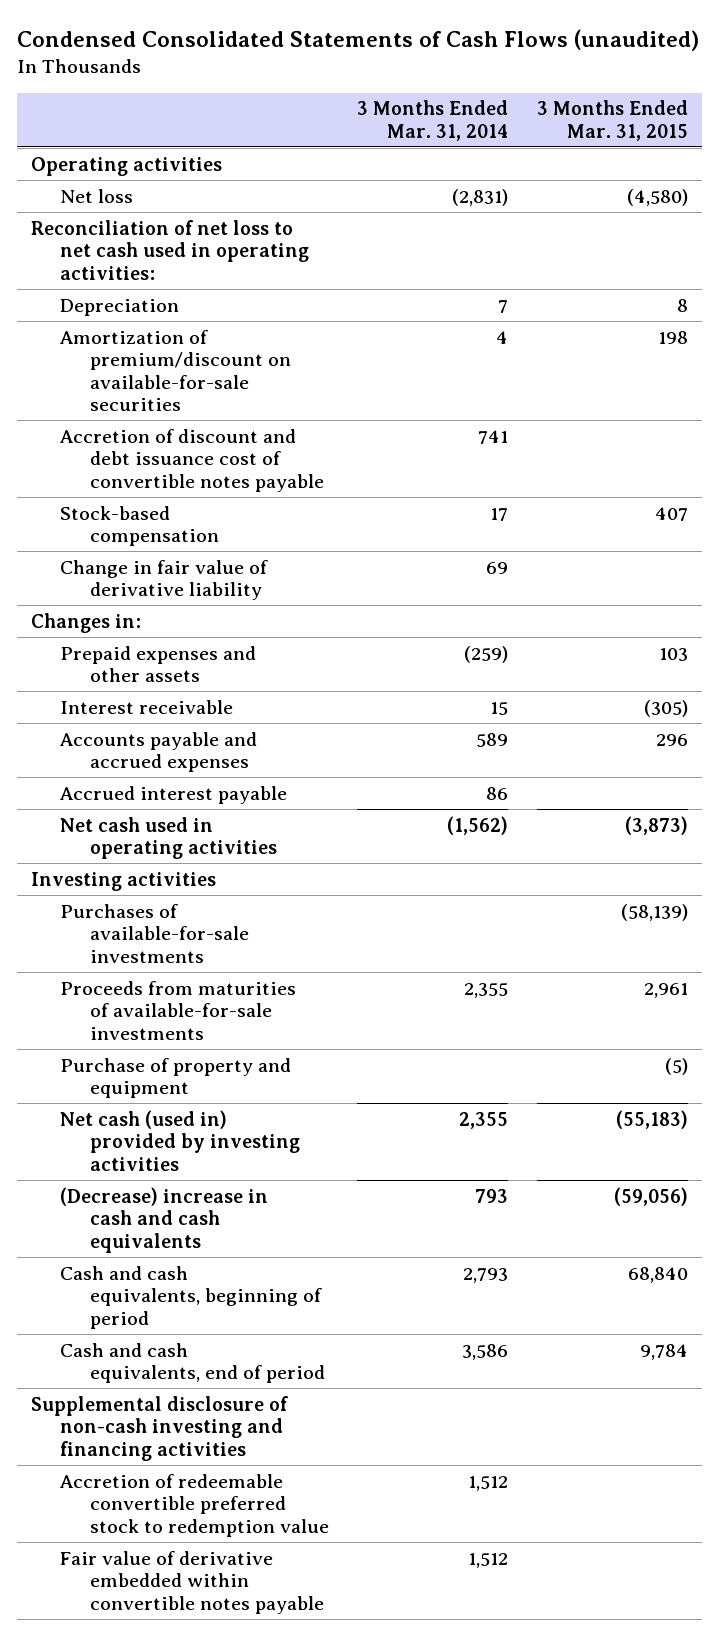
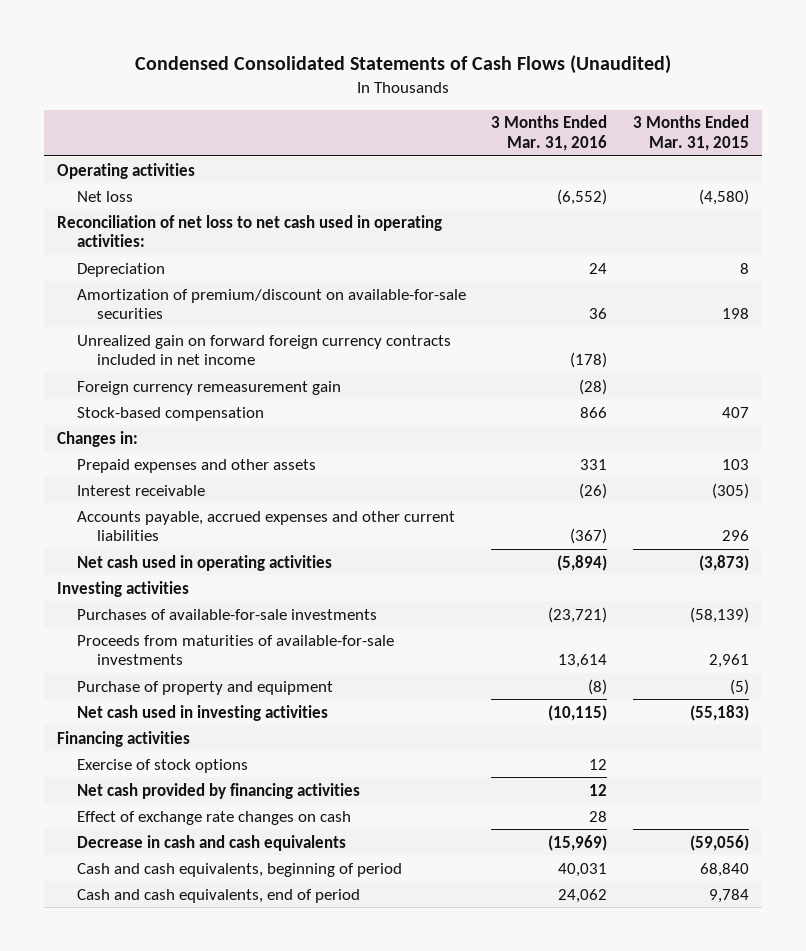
- Condensed Consolidated Statements of Cash Flows (unaudited)
+ Condensed Consolidated Statements of Cash Flows (Unaudited)
- | 3 Months Ended Mar. 31, 2014 | 3 Months Ended Mar. 31, 2015
+ | 3 Months Ended Mar. 31, 2016 | 3 Months Ended Mar. 31, 2015
- Accretion of discount and debt issuance cost of convertible notes payable | 741 |
+ Unrealized gain on forward foreign currency contracts included in net income | (178) |
+ Foreign currency remeasurement gain | (28) |
- Change in fair value of derivative liability | 69 |
- Accounts payable and accrued expenses | 589 | 296
- Accrued interest payable | 86 |
+ Accounts payable, accrued expenses and other current liabilities | (367) | 296
- Net cash (used in) provided by investing activities | 2,355 | (55,183)
- (Decrease) increase in cash and cash equivalents | 793 | (59,056)
+ Net cash used in investing activities | (10,115) | (55,183)
+ Financing activities
+ Exercise of stock options | 12 |
+ Net cash provided by financing activities | 12 |
+ Effect of exchange rate changes on cash | 28 |
+ Decrease in cash and cash equivalents | (15,969) | (59,056)
- Supplemental disclosure of non-cash investing and financing activities
- Accretion of redeemable convertible preferred stock to redemption value | 1,512 |
- Fair value of derivative embedded within convertible notes payable | 1,512 |

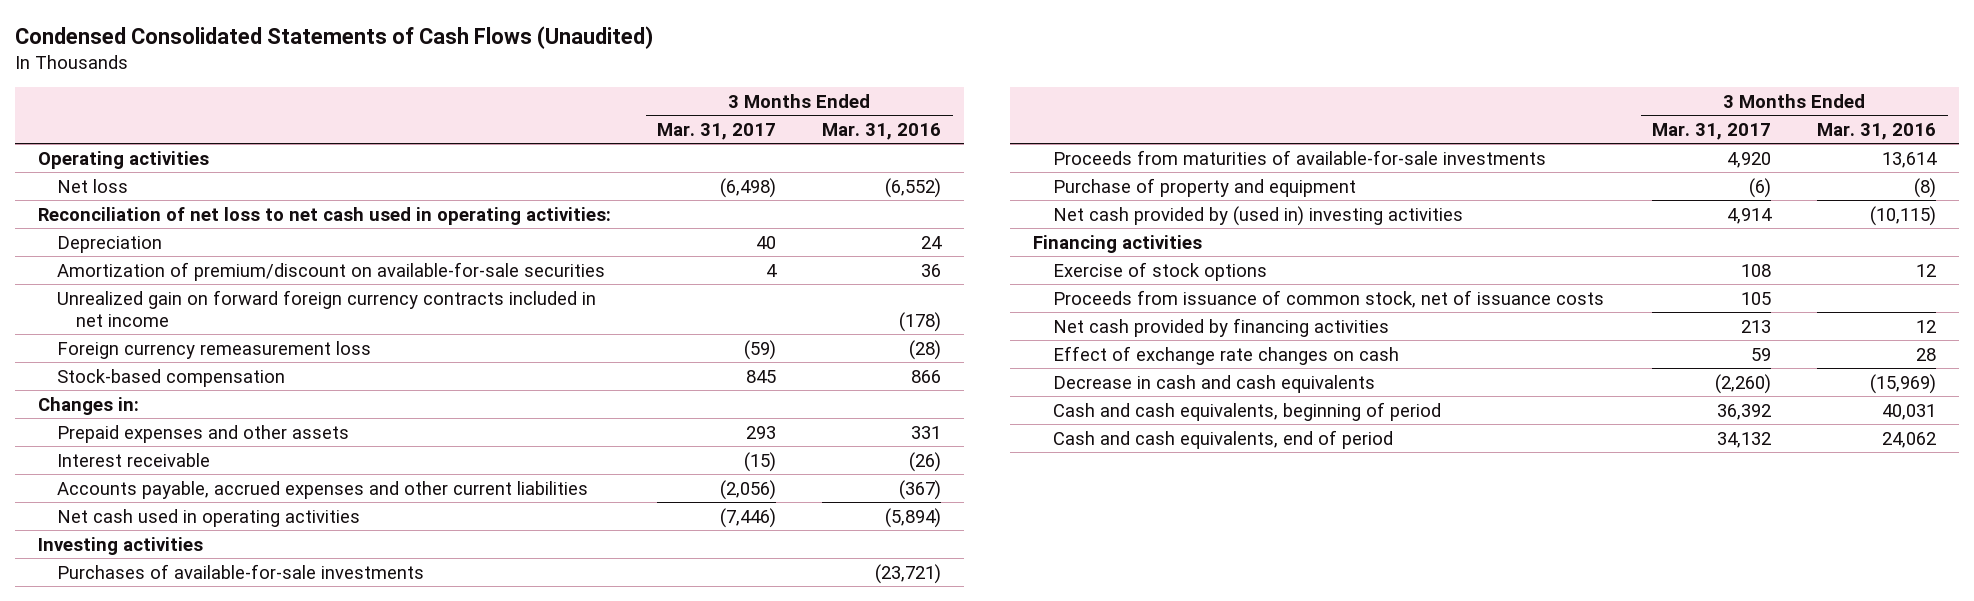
- | 3 Months Ended Mar. 31, 2016 | 3 Months Ended Mar. 31, 2015
+ | 3 Months Ended Mar. 31, 2017 | 3 Months Ended Mar. 31, 2016
- Foreign currency remeasurement gain | (28) |
+ Foreign currency remeasurement loss | (59) | (28)
- Net cash used in investing activities | (10,115) | (55,183)
+ Net cash provided by (used in) investing activities | 4,914 | (10,115)
+ Proceeds from issuance of common stock, net of issuance costs | 105 |

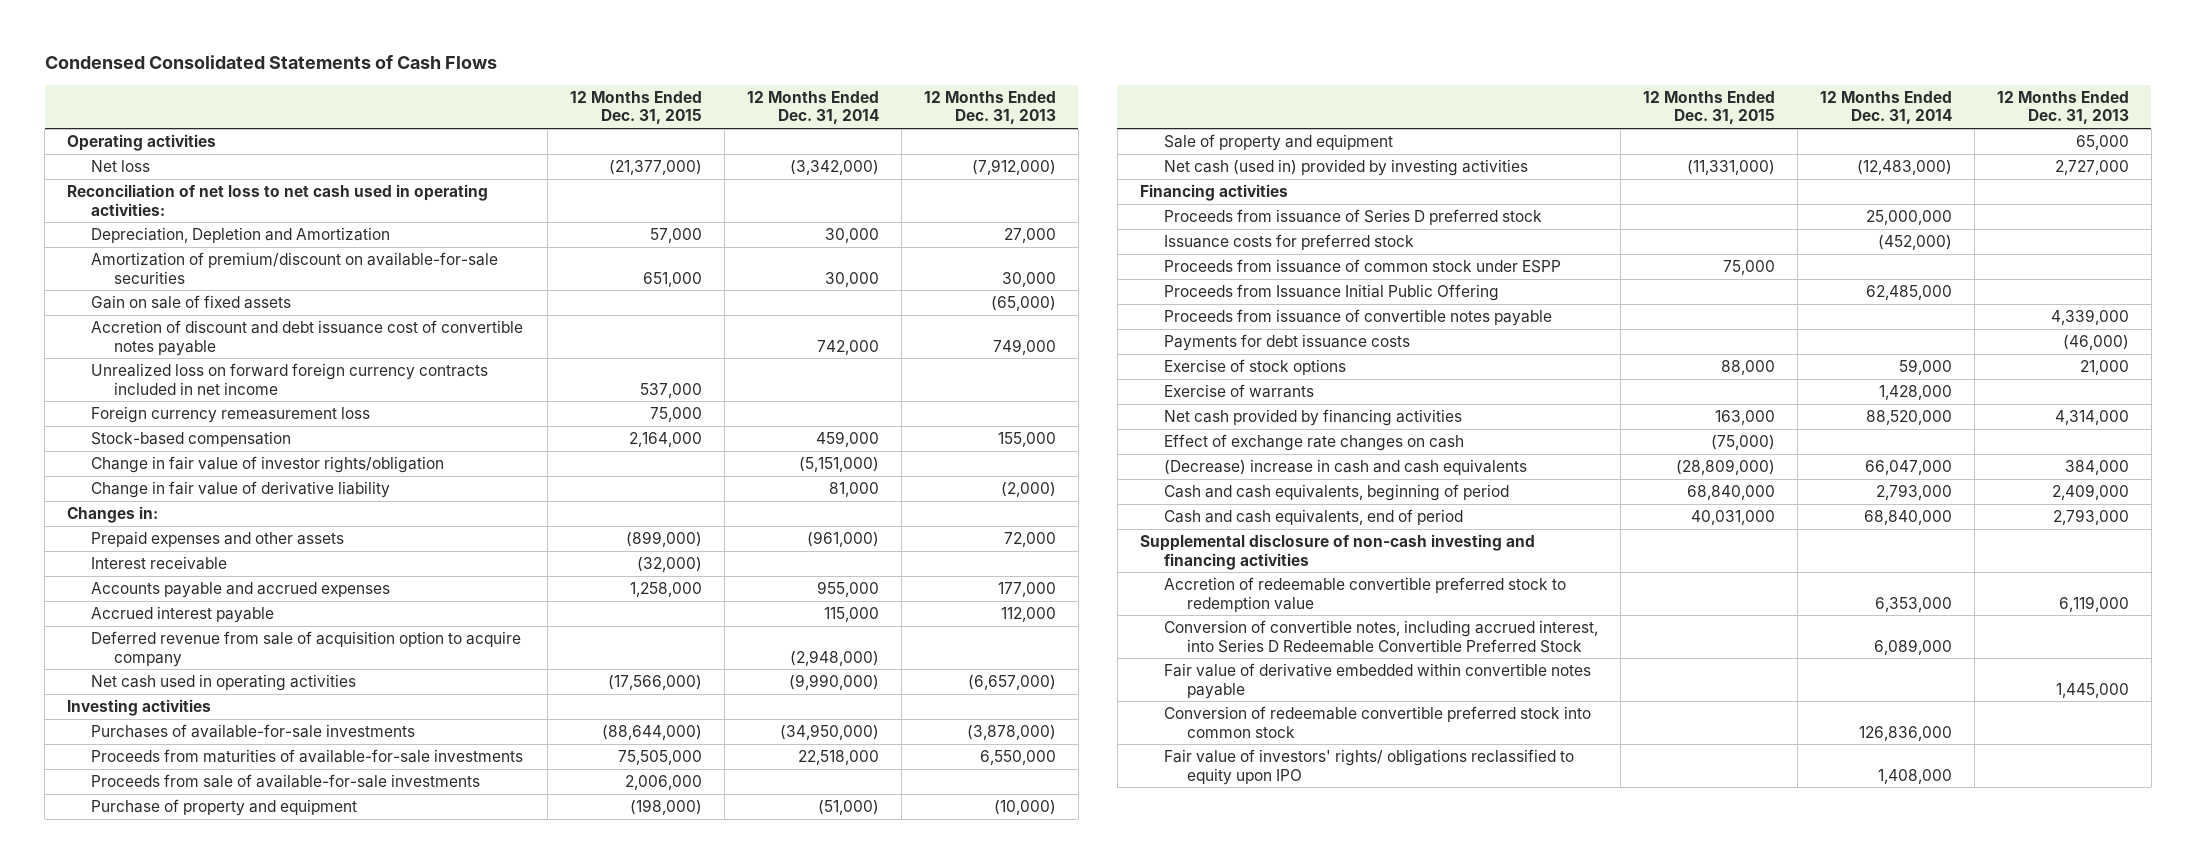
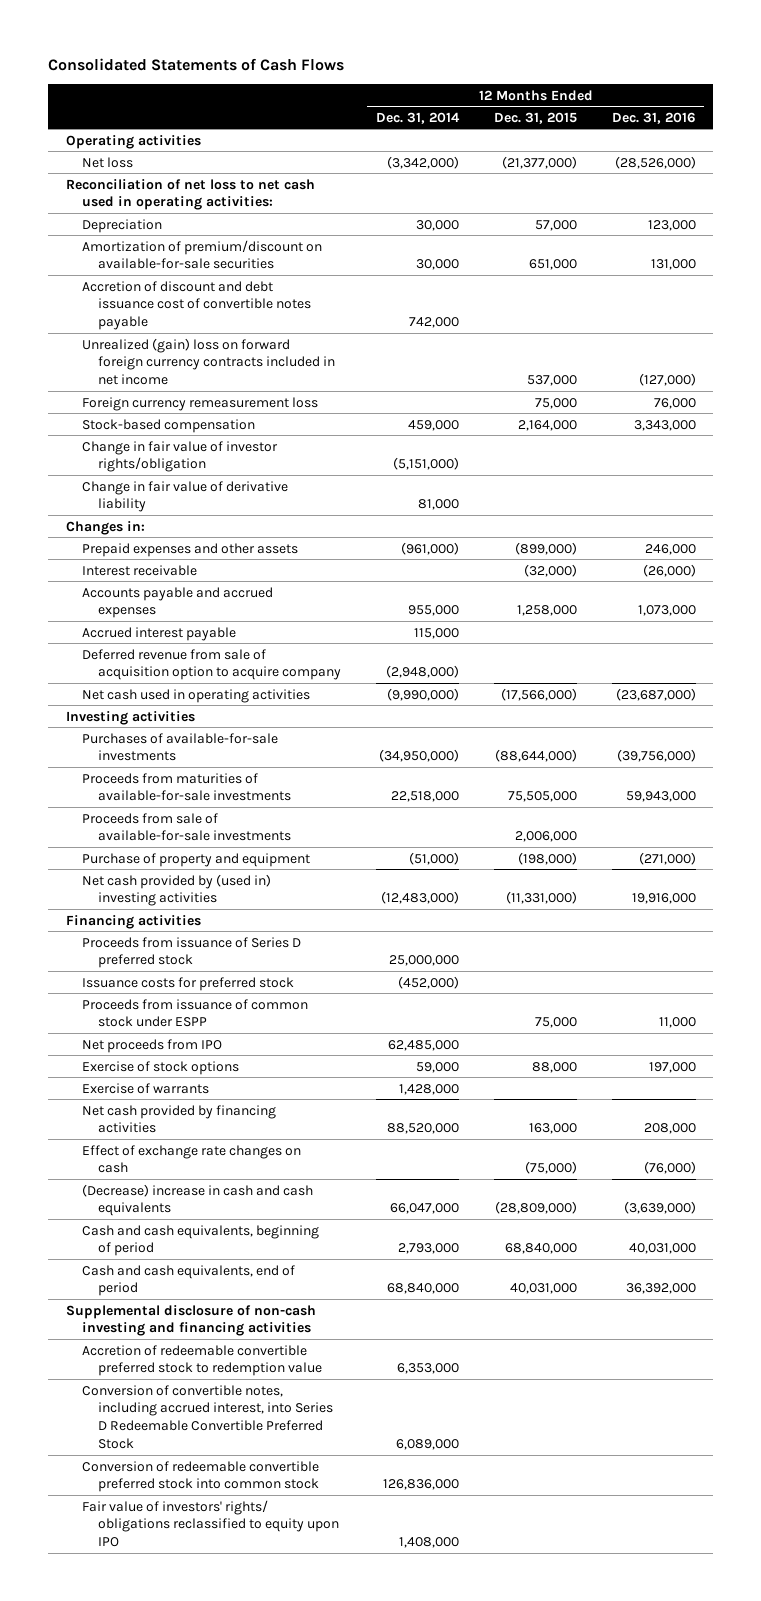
- Condensed Consolidated Statements of Cash Flows
+ Consolidated Statements of Cash Flows
- | 12 Months Ended Dec. 31, 2015 | 12 Months Ended Dec. 31, 2014 | 12 Months Ended Dec. 31, 2013
+ | 12 Months Ended Dec. 31, 2014 | 12 Months Ended Dec. 31, 2015 | 12 Months Ended Dec. 31, 2016
- Depreciation, Depletion and Amortization | 57,000 | 30,000 | 27,000
+ Depreciation | 30,000 | 57,000 | 123,000
- Gain on sale of fixed assets | | | (65,000)
- Unrealized loss on forward foreign currency contracts included in net income | 537,000 | |
+ Unrealized (gain) loss on forward foreign currency contracts included in net income | | 537,000 | (127,000)
- Sale of property and equipment | | | 65,000
- Net cash (used in) provided by investing activities | (11,331,000) | (12,483,000) | 2,727,000
+ Net cash provided by (used in) investing activities | (12,483,000) | (11,331,000) | 19,916,000
- Proceeds from Issuance Initial Public Offering | | 62,485,000 |
- Proceeds from issuance of convertible notes payable | | | 4,339,000
- Payments for debt issuance costs | | | (46,000)
+ Net proceeds from IPO | 62,485,000 | |
- Fair value of derivative embedded within convertible notes payable | | | 1,445,000

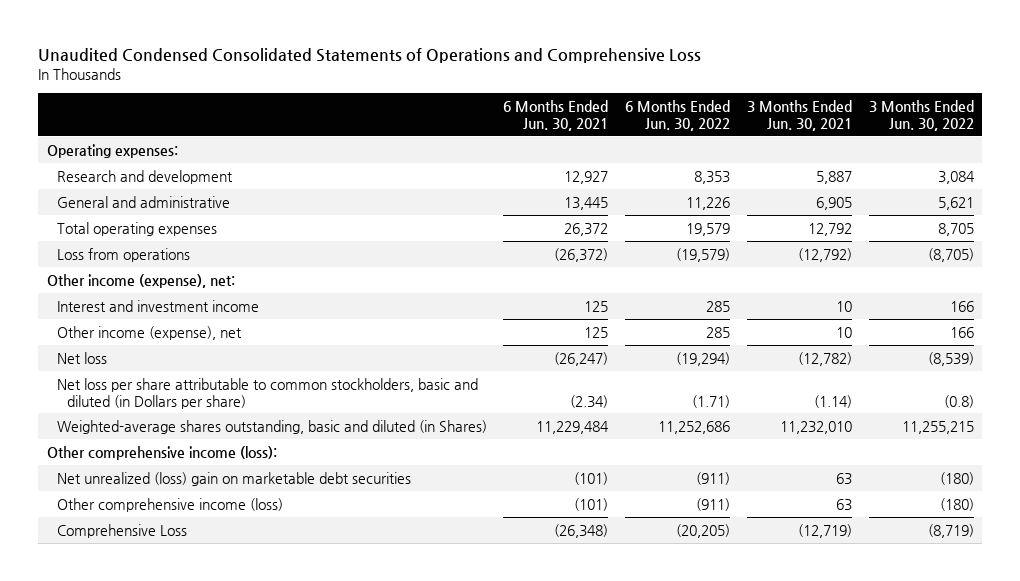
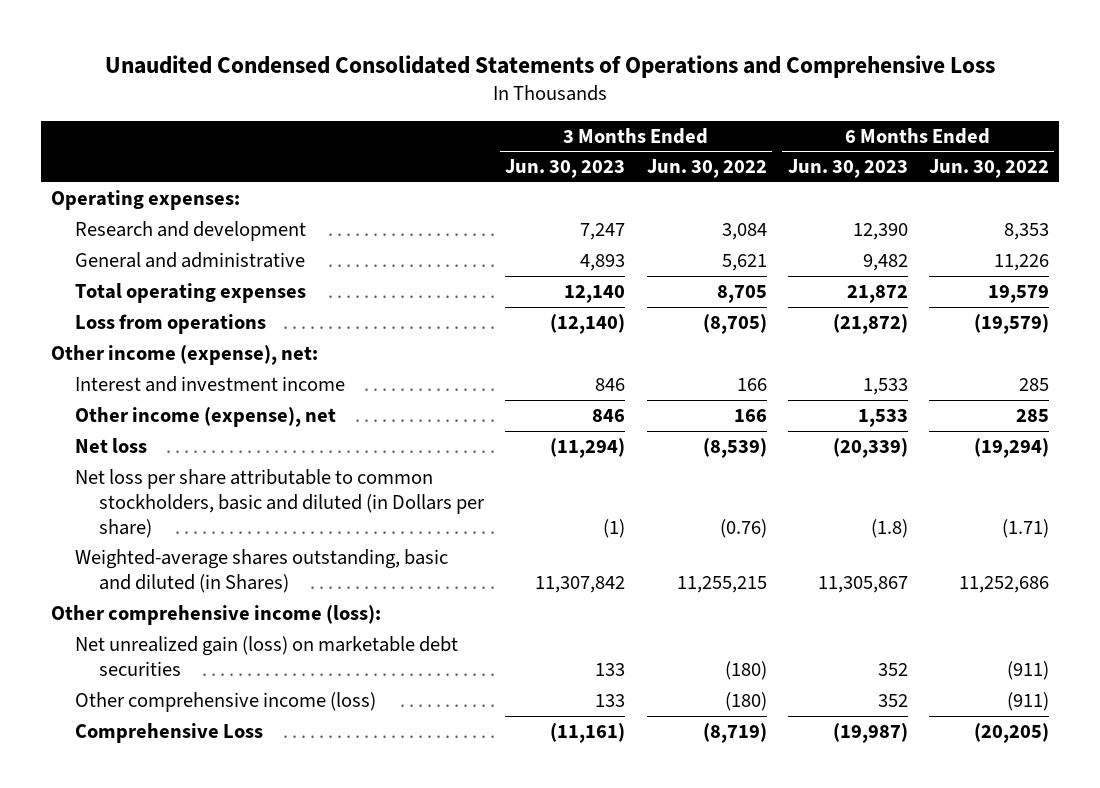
- | 6 Months Ended Jun. 30, 2021 | 6 Months Ended Jun. 30, 2022 | 3 Months Ended Jun. 30, 2021 | 3 Months Ended Jun. 30, 2022
+ | 3 Months Ended Jun. 30, 2023 | 3 Months Ended Jun. 30, 2022 | 6 Months Ended Jun. 30, 2023 | 6 Months Ended Jun. 30, 2022
- Net loss per share attributable to common stockholders, basic and diluted (in Dollars per share) | (2.34) | (1.71) | (1.14) | (0.8)
+ Net loss per share attributable to common stockholders, basic and diluted (in Dollars per share) | (1) | (0.76) | (1.8) | (1.71)
- Net unrealized (loss) gain on marketable debt securities | (101) | (911) | 63 | (180)
+ Net unrealized gain (loss) on marketable debt securities | 133 | (180) | 352 | (911)

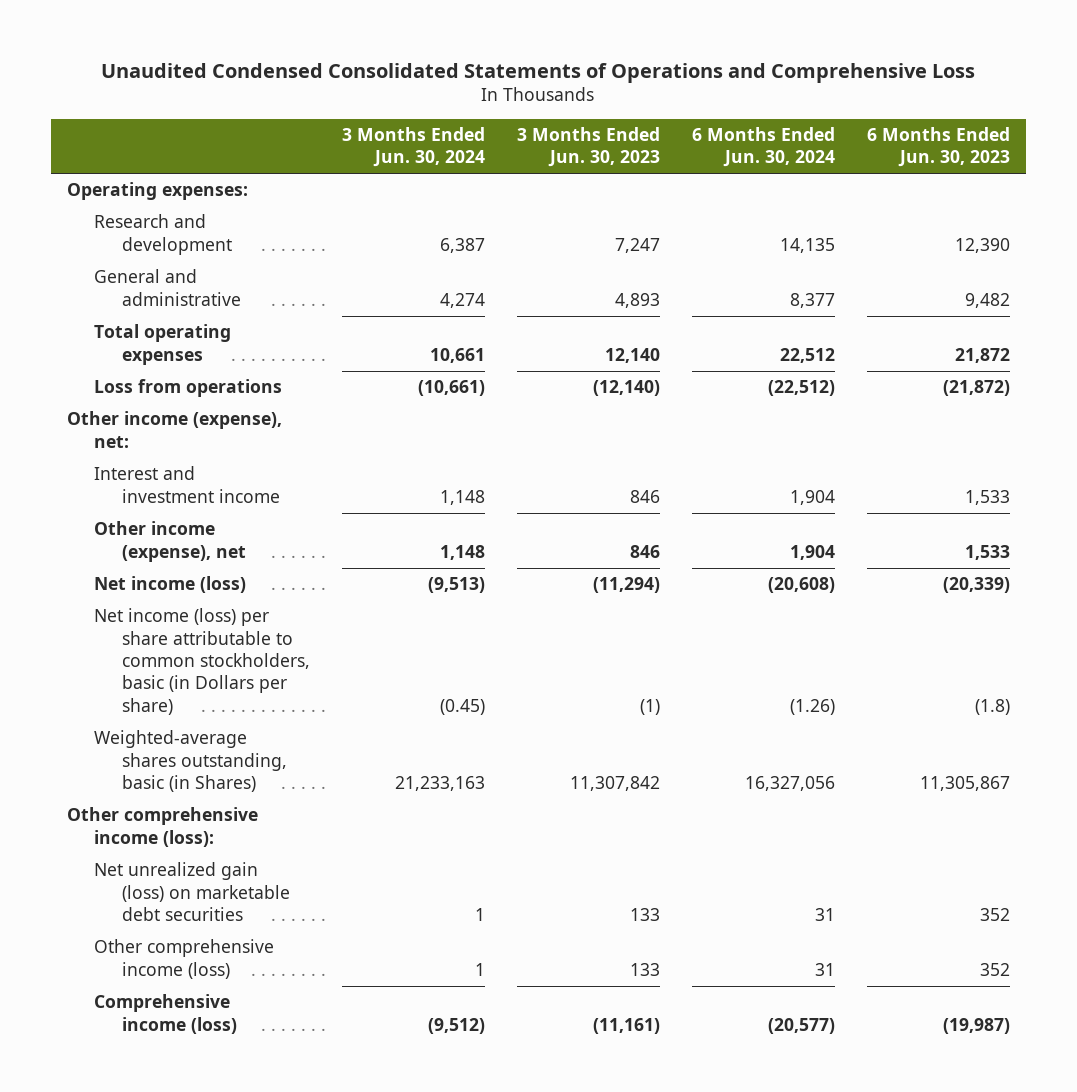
- | 3 Months Ended Jun. 30, 2023 | 3 Months Ended Jun. 30, 2022 | 6 Months Ended Jun. 30, 2023 | 6 Months Ended Jun. 30, 2022
+ | 3 Months Ended Jun. 30, 2024 | 3 Months Ended Jun. 30, 2023 | 6 Months Ended Jun. 30, 2024 | 6 Months Ended Jun. 30, 2023
- Net loss | (11,294) | (8,539) | (20,339) | (19,294)
- Net loss per share attributable to common stockholders, basic and diluted (in Dollars per share) | (1) | (0.76) | (1.8) | (1.71)
- Weighted-average shares outstanding, basic and diluted (in Shares) | 11,307,842 | 11,255,215 | 11,305,867 | 11,252,686
+ Net income (loss) | (9,513) | (11,294) | (20,608) | (20,339)
+ Net income (loss) per share attributable to common stockholders, basic (in Dollars per share) | (0.45) | (1) | (1.26) | (1.8)
+ Weighted-average shares outstanding, basic (in Shares) | 21,233,163 | 11,307,842 | 16,327,056 | 11,305,867
- Comprehensive Loss | (11,161) | (8,719) | (19,987) | (20,205)
+ Comprehensive income (loss) | (9,512) | (11,161) | (20,577) | (19,987)

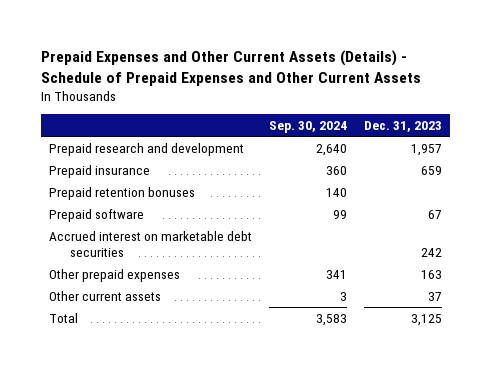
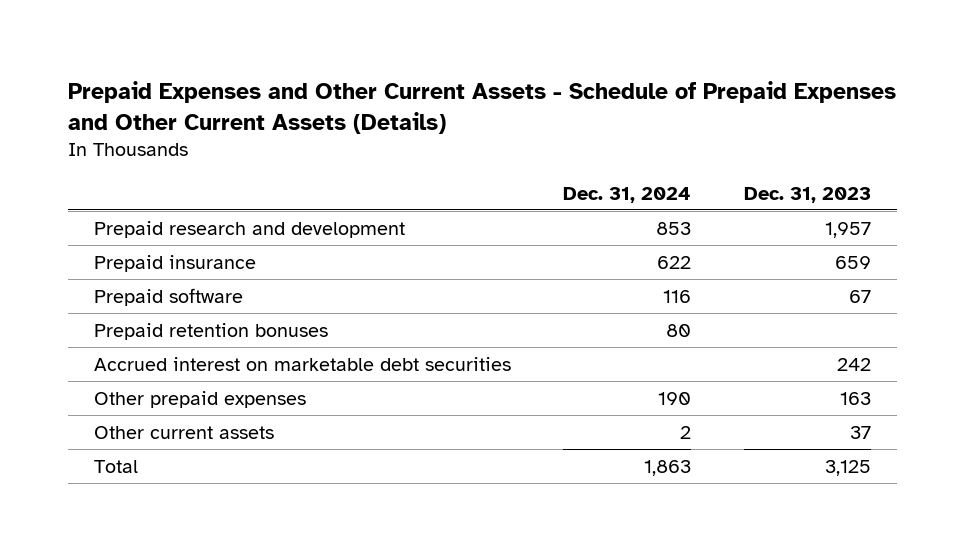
- Prepaid Expenses and Other Current Assets (Details) - Schedule of Prepaid Expenses and Other Current Assets
+ Prepaid Expenses and Other Current Assets - Schedule of Prepaid Expenses and Other Current Assets (Details)
- | Sep. 30, 2024 | Dec. 31, 2023
+ | Dec. 31, 2024 | Dec. 31, 2023
moved down: Prepaid retention bonuses | 80 |

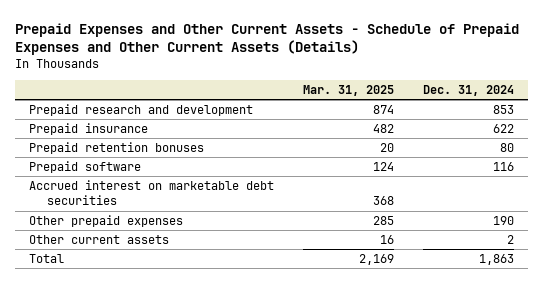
- | Dec. 31, 2024 | Dec. 31, 2023
+ | Mar. 31, 2025 | Dec. 31, 2024
moved down: Prepaid software | 124 | 116

